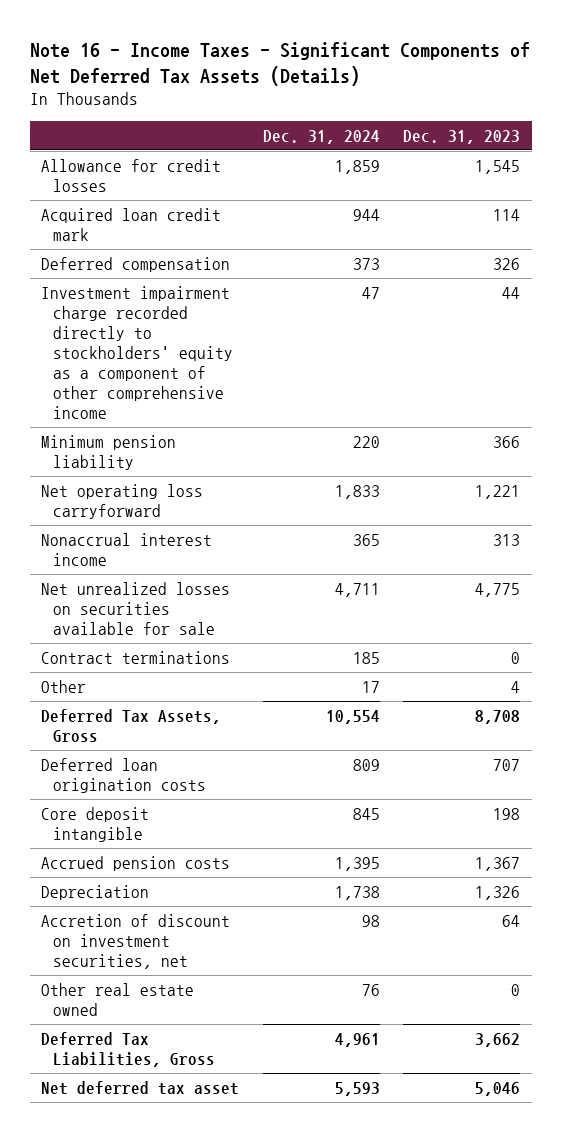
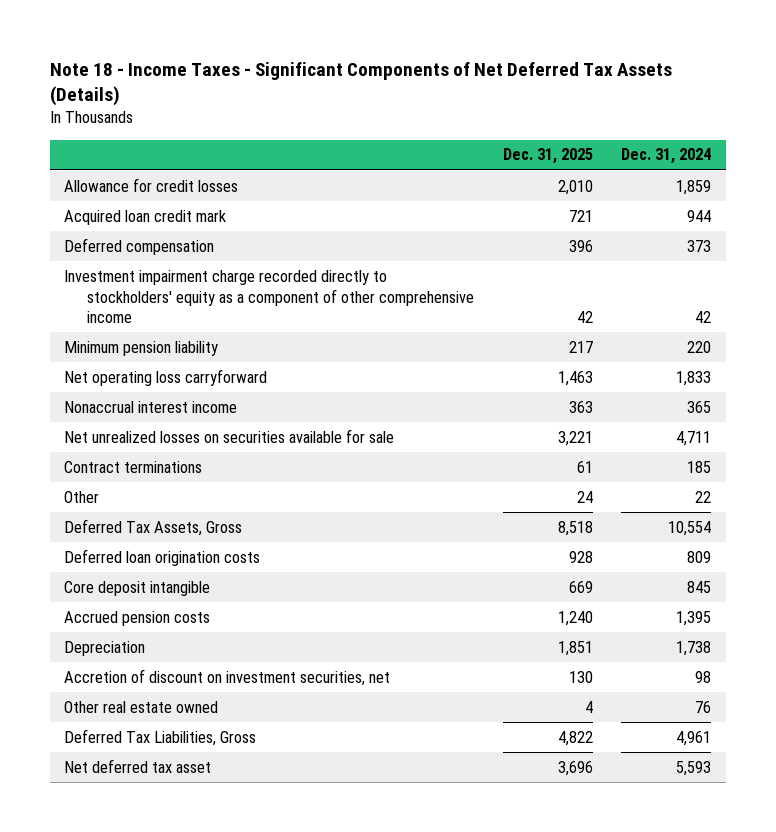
- Note 16 - Income Taxes - Significant Components of Net Deferred Tax Assets (Details)
+ Note 18 - Income Taxes - Significant Components of Net Deferred Tax Assets (Details)
- | Dec. 31, 2024 | Dec. 31, 2023
+ | Dec. 31, 2025 | Dec. 31, 2024
- Investment impairment charge recorded directly to stockholders' equity as a component of other comprehensive income | 47 | 44
+ Investment impairment charge recorded directly to stockholders' equity as a component of other comprehensive income | 42 | 42
- Other | 17 | 4
+ Other | 24 | 22

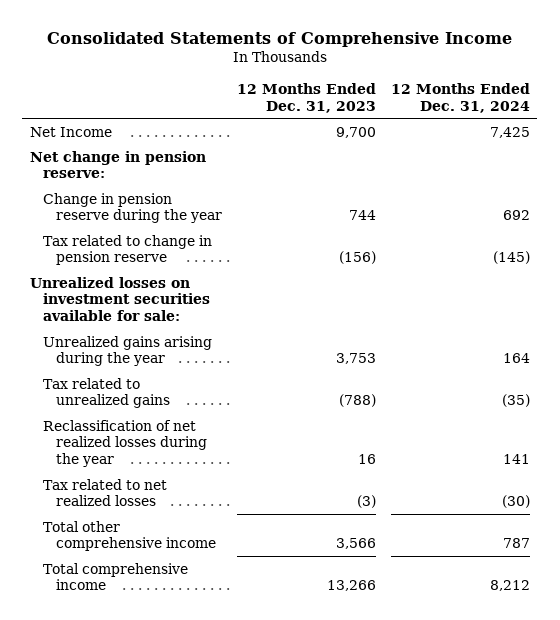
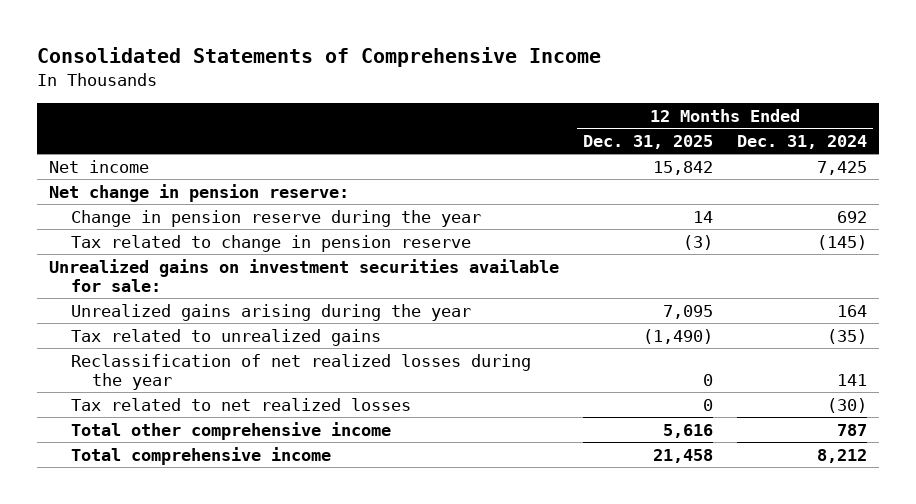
- | 12 Months Ended Dec. 31, 2023 | 12 Months Ended Dec. 31, 2024
+ | 12 Months Ended Dec. 31, 2025 | 12 Months Ended Dec. 31, 2024
- Net Income | 9,700 | 7,425
+ Net income | 15,842 | 7,425
- Unrealized losses on investment securities available for sale:
+ Unrealized gains on investment securities available for sale:

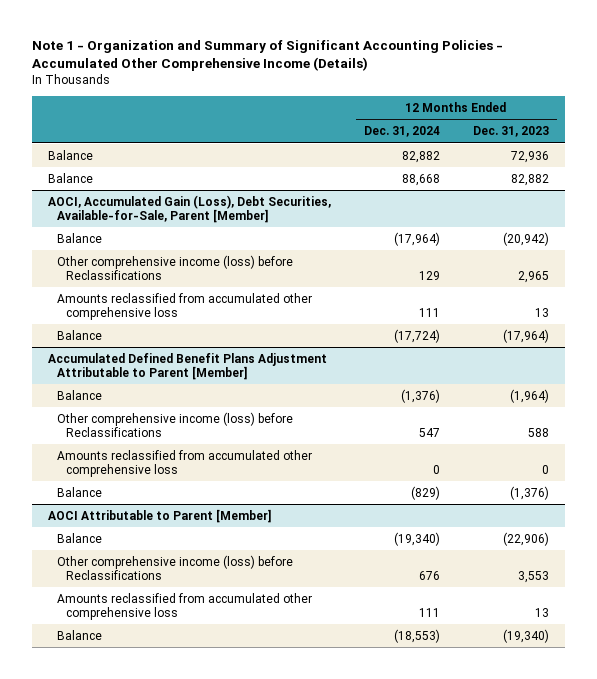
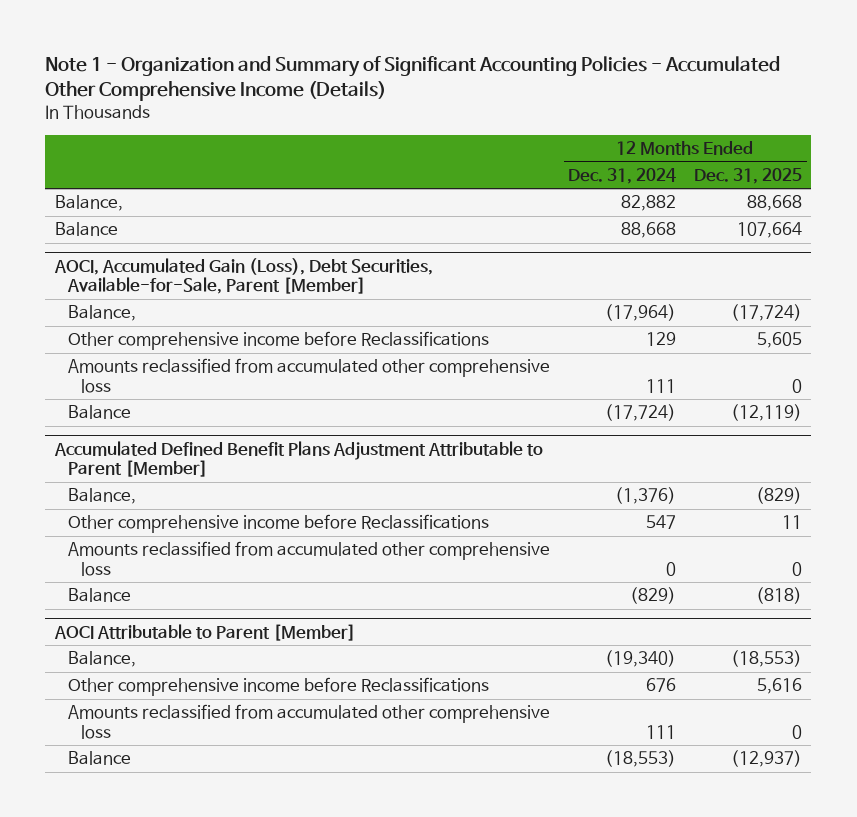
- | 12 Months Ended Dec. 31, 2024 | 12 Months Ended Dec. 31, 2023
+ | 12 Months Ended Dec. 31, 2024 | 12 Months Ended Dec. 31, 2025
- Balance | 82,882 | 72,936
+ Balance, | 82,882 | 88,668
@ AOCI, Accumulated Gain (Loss), Debt Securities, Available-for-Sale, Parent [Member]
- Balance | (17,964) | (20,942)
- Other comprehensive income (loss) before Reclassifications | 129 | 2,965
+ Balance, | (17,964) | (17,724)
+ Other comprehensive income before Reclassifications | 129 | 5,605
@ Accumulated Defined Benefit Plans Adjustment Attributable to Parent [Member]
- Balance | (1,376) | (1,964)
- Other comprehensive income (loss) before Reclassifications | 547 | 588
+ Balance, | (1,376) | (829)
+ Other comprehensive income before Reclassifications | 547 | 11
@ AOCI Attributable to Parent [Member]
- Balance | (19,340) | (22,906)
- Other comprehensive income (loss) before Reclassifications | 676 | 3,553
+ Balance, | (19,340) | (18,553)
+ Other comprehensive income before Reclassifications | 676 | 5,616

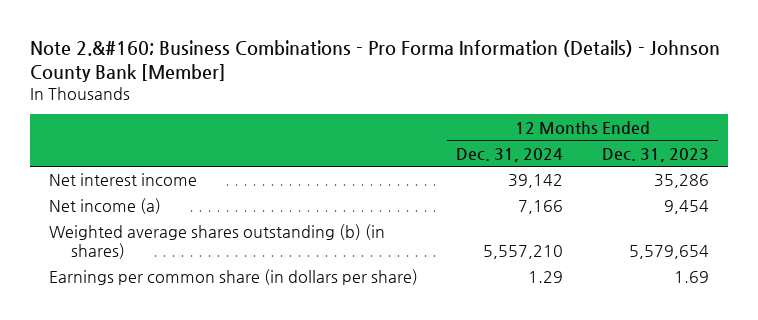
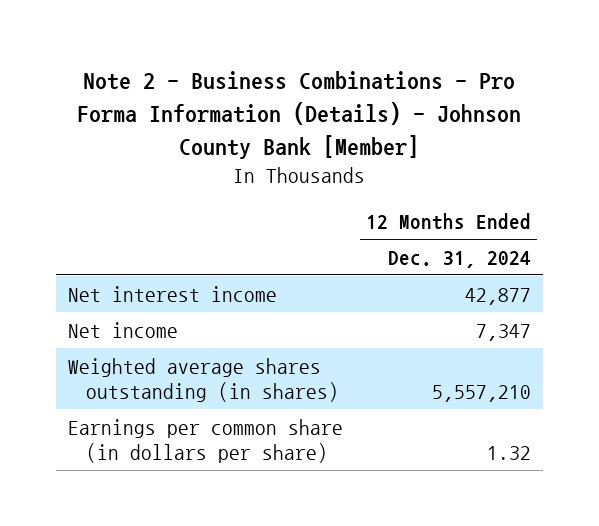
- Note 2.&#160; Business Combinations - Pro Forma Information (Details) - Johnson County Bank [Member]
+ Note 2 - Business Combinations - Pro Forma Information (Details) - Johnson County Bank [Member]
- | 12 Months Ended Dec. 31, 2024 | 12 Months Ended Dec. 31, 2023
+ | 12 Months Ended Dec. 31, 2024
- Net interest income | 39,142 | 35,286
- Net income (a) | 7,166 | 9,454
- Weighted average shares outstanding (b) (in shares) | 5,557,210 | 5,579,654
- Earnings per common share (in dollars per share) | 1.29 | 1.69
+ Net interest income | 42,877
+ Net income | 7,347
+ Weighted average shares outstanding (in shares) | 5,557,210
+ Earnings per common share (in dollars per share) | 1.32

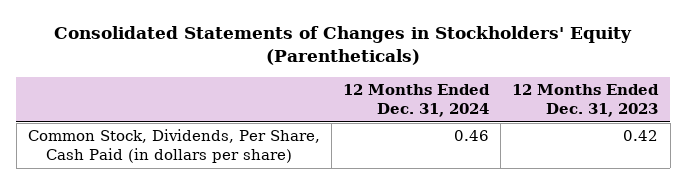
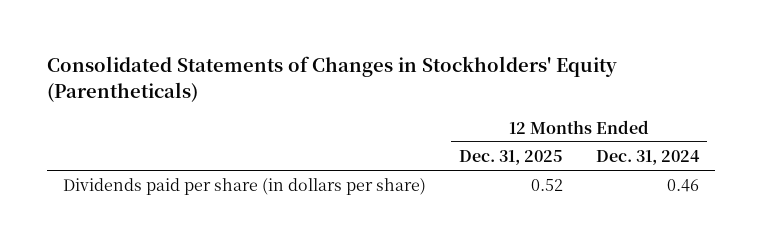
- | 12 Months Ended Dec. 31, 2024 | 12 Months Ended Dec. 31, 2023
+ | 12 Months Ended Dec. 31, 2025 | 12 Months Ended Dec. 31, 2024
- Common Stock, Dividends, Per Share, Cash Paid (in dollars per share) | 0.46 | 0.42
+ Dividends paid per share (in dollars per share) | 0.52 | 0.46

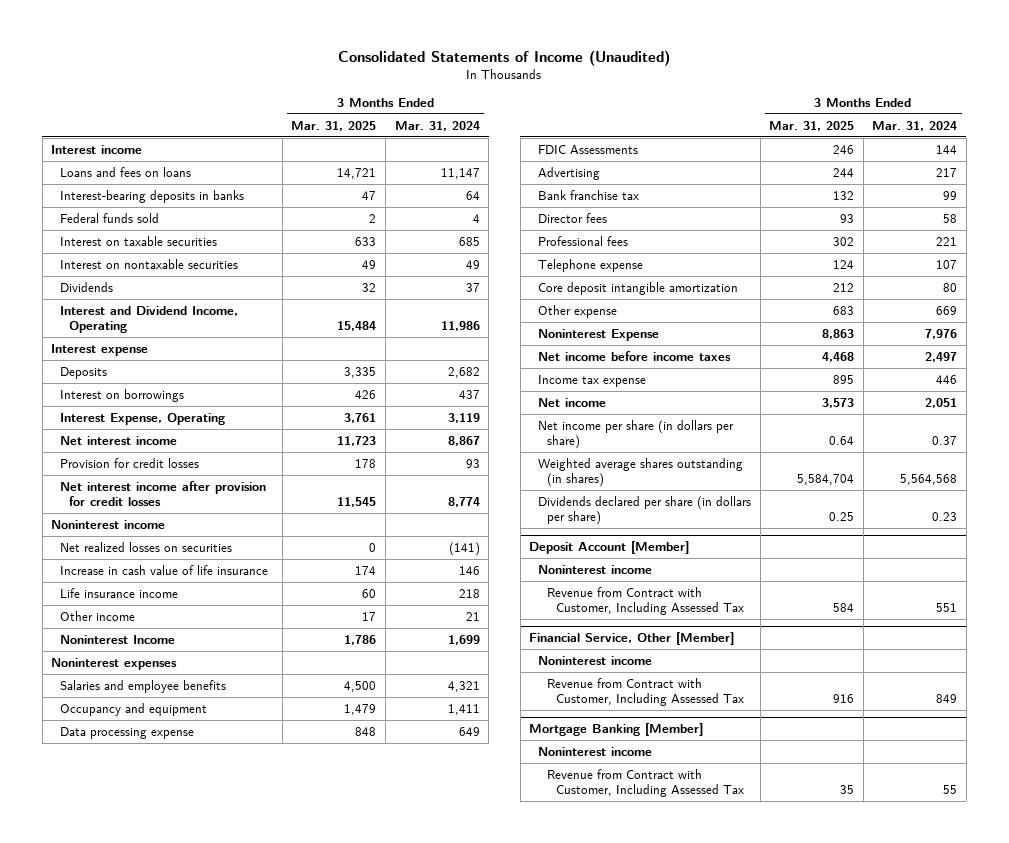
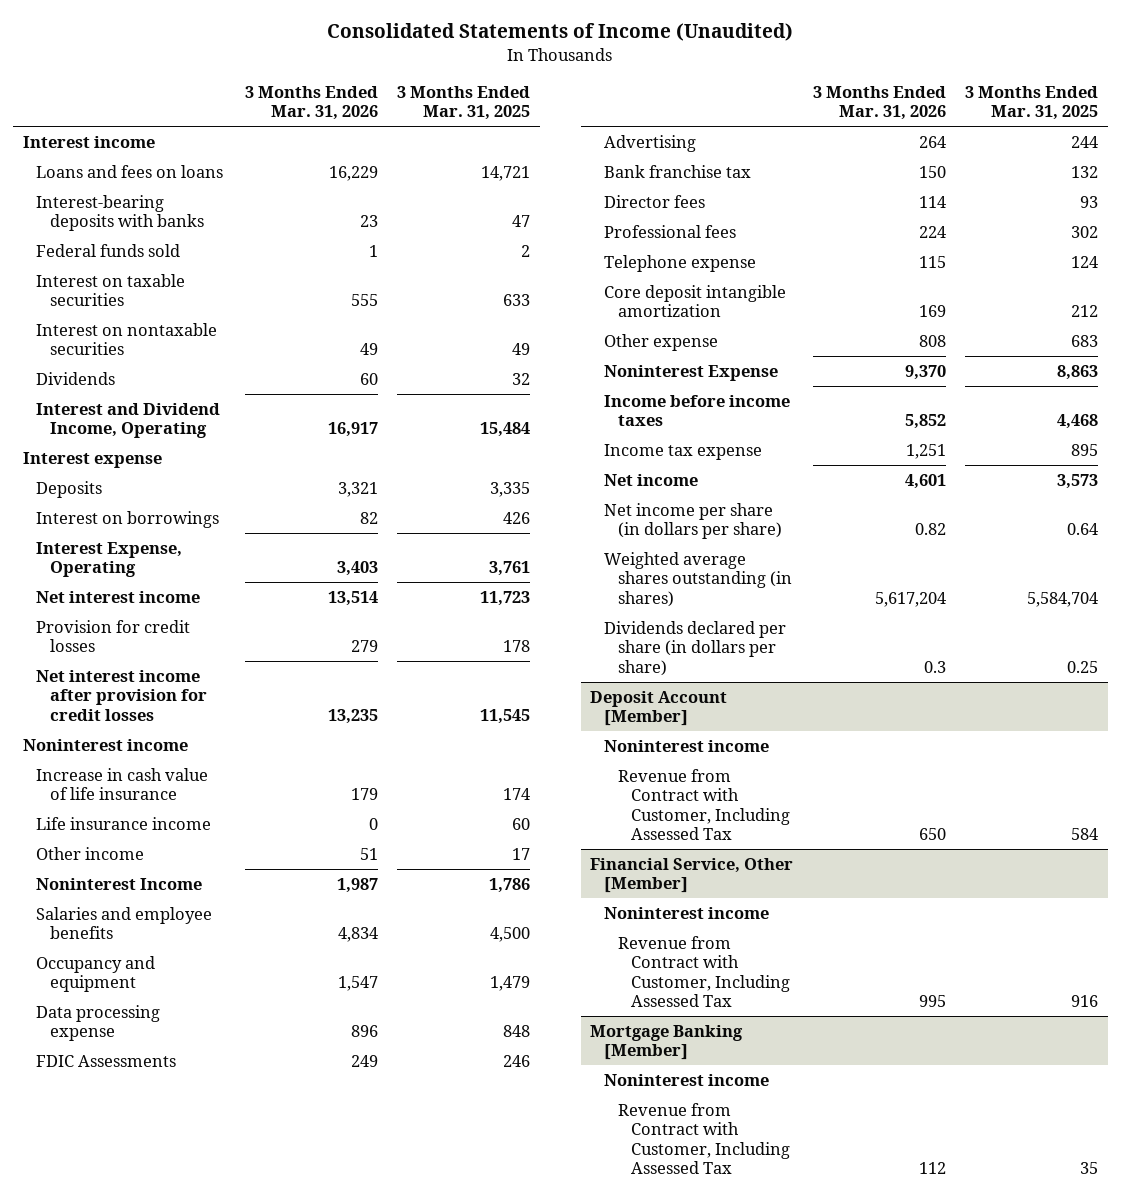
- | 3 Months Ended Mar. 31, 2025 | 3 Months Ended Mar. 31, 2024
+ | 3 Months Ended Mar. 31, 2026 | 3 Months Ended Mar. 31, 2025
- Interest-bearing deposits in banks | 47 | 64
+ Interest-bearing deposits with banks | 23 | 47
- Net realized losses on securities | 0 | (141)
- Noninterest expenses
- Net income before income taxes | 4,468 | 2,497
+ Income before income taxes | 5,852 | 4,468

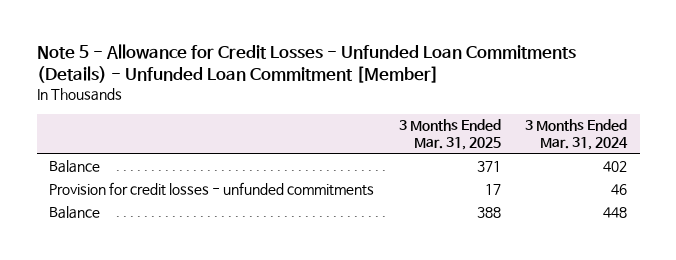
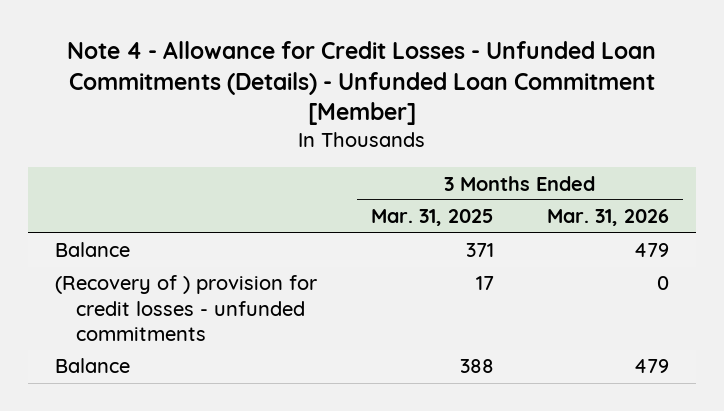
- Note 5 - Allowance for Credit Losses - Unfunded Loan Commitments (Details) - Unfunded Loan Commitment [Member]
+ Note 4 - Allowance for Credit Losses - Unfunded Loan Commitments (Details) - Unfunded Loan Commitment [Member]
- | 3 Months Ended Mar. 31, 2025 | 3 Months Ended Mar. 31, 2024
+ | 3 Months Ended Mar. 31, 2025 | 3 Months Ended Mar. 31, 2026
- Provision for credit losses - unfunded commitments | 17 | 46
+ (Recovery of ) provision for credit losses - unfunded commitments | 17 | 0

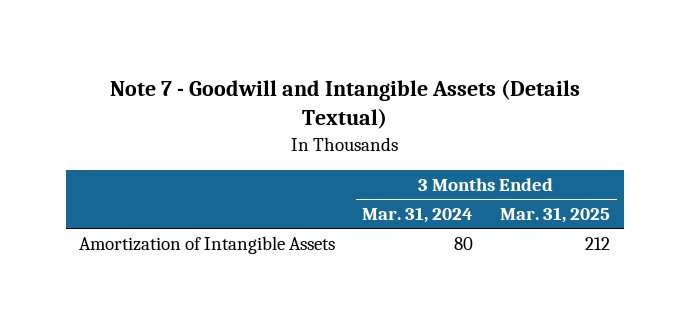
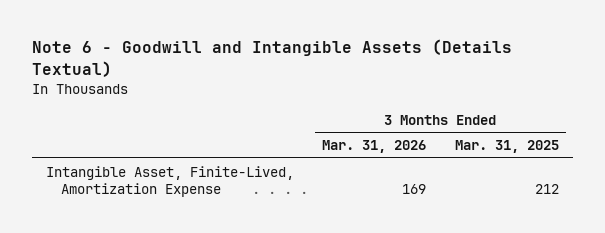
- Note 7 - Goodwill and Intangible Assets (Details Textual)
+ Note 6 - Goodwill and Intangible Assets (Details Textual)
- | 3 Months Ended Mar. 31, 2024 | 3 Months Ended Mar. 31, 2025
+ | 3 Months Ended Mar. 31, 2026 | 3 Months Ended Mar. 31, 2025
- Amortization of Intangible Assets | 80 | 212
+ Intangible Asset, Finite-Lived, Amortization Expense | 169 | 212

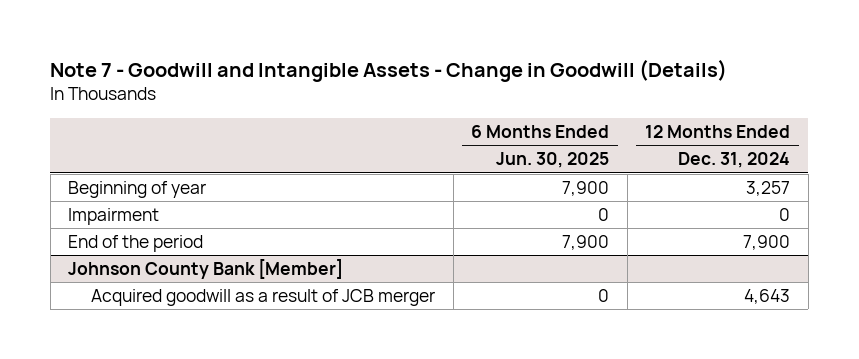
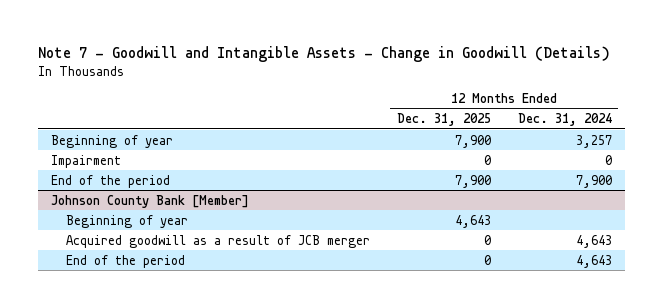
- | 6 Months Ended Jun. 30, 2025 | 12 Months Ended Dec. 31, 2024
+ | 12 Months Ended Dec. 31, 2025 | 12 Months Ended Dec. 31, 2024
@ Johnson County Bank [Member]
+ Beginning of year | 4,643 |
+ End of the period | 0 | 4,643

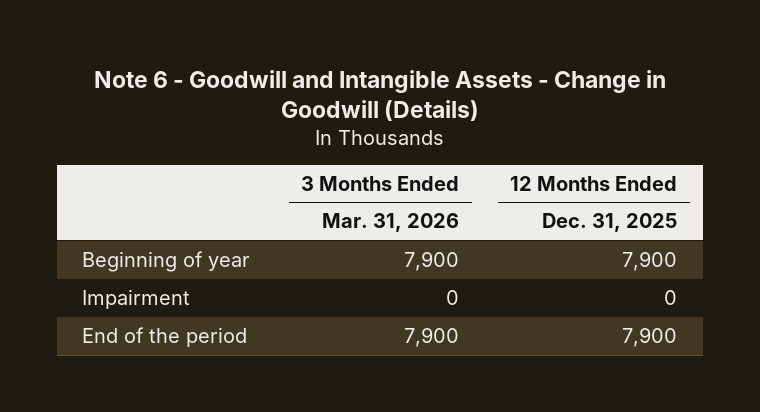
- Note 7 - Goodwill and Intangible Assets - Change in Goodwill (Details)
+ Note 6 - Goodwill and Intangible Assets - Change in Goodwill (Details)
- | 12 Months Ended Dec. 31, 2025 | 12 Months Ended Dec. 31, 2024
+ | 3 Months Ended Mar. 31, 2026 | 12 Months Ended Dec. 31, 2025
- Johnson County Bank [Member]
- Beginning of year | 4,643 |
- Acquired goodwill as a result of JCB merger | 0 | 4,643
- End of the period | 0 | 4,643

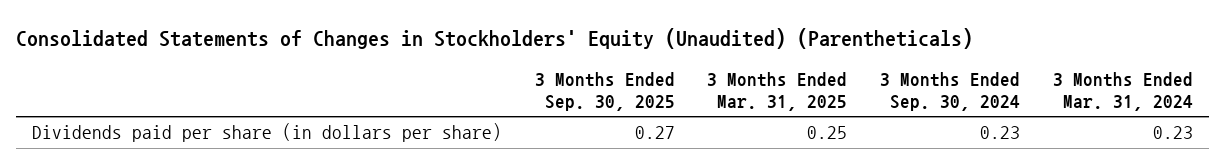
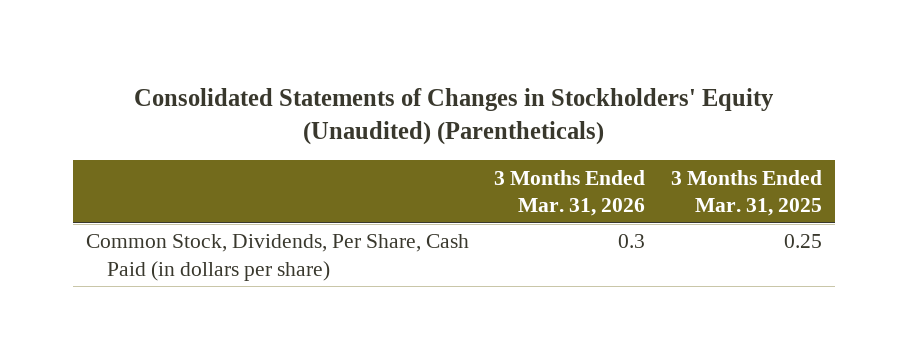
- | 3 Months Ended Sep. 30, 2025 | 3 Months Ended Mar. 31, 2025 | 3 Months Ended Sep. 30, 2024 | 3 Months Ended Mar. 31, 2024
+ | 3 Months Ended Mar. 31, 2026 | 3 Months Ended Mar. 31, 2025
- Dividends paid per share (in dollars per share) | 0.27 | 0.25 | 0.23 | 0.23
+ Common Stock, Dividends, Per Share, Cash Paid (in dollars per share) | 0.3 | 0.25

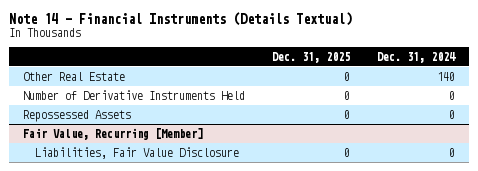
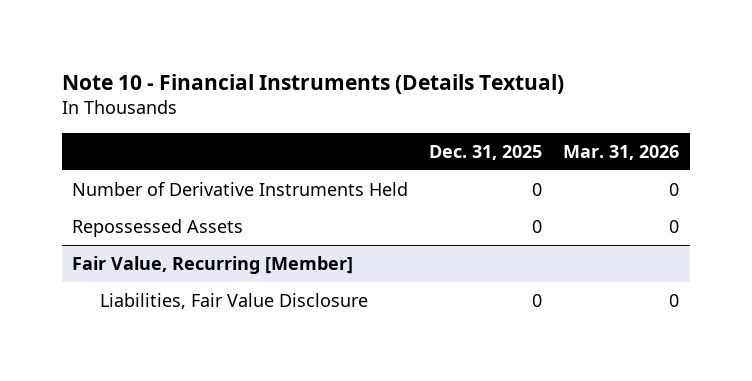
- Note 14 - Financial Instruments (Details Textual)
+ Note 10 - Financial Instruments (Details Textual)
- | Dec. 31, 2025 | Dec. 31, 2024
+ | Dec. 31, 2025 | Mar. 31, 2026
- Other Real Estate | 0 | 140

